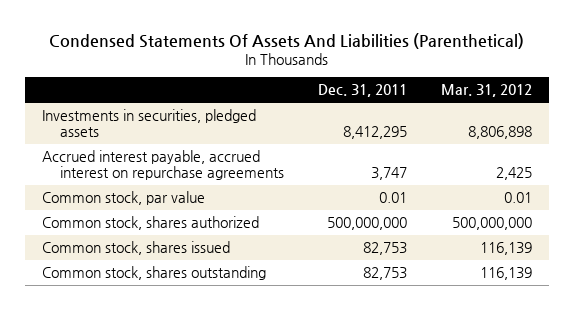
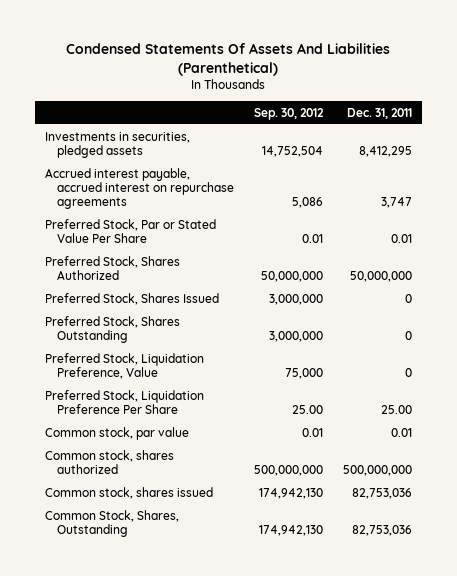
- | Dec. 31, 2011 | Mar. 31, 2012
+ | Sep. 30, 2012 | Dec. 31, 2011
+ Preferred Stock, Par or Stated Value Per Share | 0.01 | 0.01
+ Preferred Stock, Shares Authorized | 50,000,000 | 50,000,000
+ Preferred Stock, Shares Issued | 3,000,000 | 0
+ Preferred Stock, Shares Outstanding | 3,000,000 | 0
+ Preferred Stock, Liquidation Preference, Value | 75,000 | 0
+ Preferred Stock, Liquidation Preference Per Share | 25.00 | 25.00
- Common stock, shares issued | 82,753 | 116,139
- Common stock, shares outstanding | 82,753 | 116,139
+ Common stock, shares issued | 174,942,130 | 82,753,036
+ Common Stock, Shares, Outstanding | 174,942,130 | 82,753,036

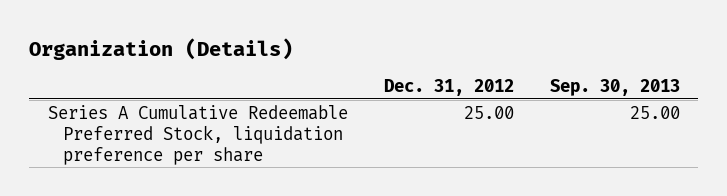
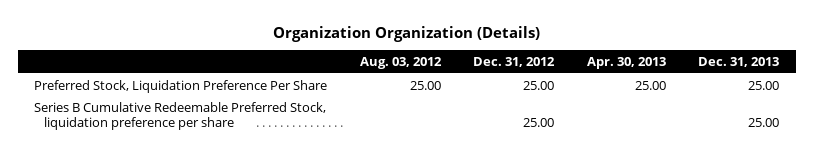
- Organization (Details)
+ Organization Organization (Details)
- | Dec. 31, 2012 | Sep. 30, 2013
+ | Aug. 03, 2012 | Dec. 31, 2012 | Apr. 30, 2013 | Dec. 31, 2013
- Series A Cumulative Redeemable Preferred Stock, liquidation preference per share | 25.00 | 25.00
+ Preferred Stock, Liquidation Preference Per Share | 25.00 | 25.00 | 25.00 | 25.00
+ Series B Cumulative Redeemable Preferred Stock, liquidation preference per share | | 25.00 | | 25.00

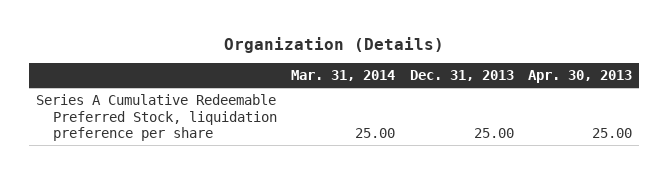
- Organization Organization (Details)
+ Organization (Details)
- | Aug. 03, 2012 | Dec. 31, 2012 | Apr. 30, 2013 | Dec. 31, 2013
+ | Mar. 31, 2014 | Dec. 31, 2013 | Apr. 30, 2013
- Preferred Stock, Liquidation Preference Per Share | 25.00 | 25.00 | 25.00 | 25.00
- Series B Cumulative Redeemable Preferred Stock, liquidation preference per share | | 25.00 | | 25.00
+ Series A Cumulative Redeemable Preferred Stock, liquidation preference per share | 25.00 | 25.00 | 25.00

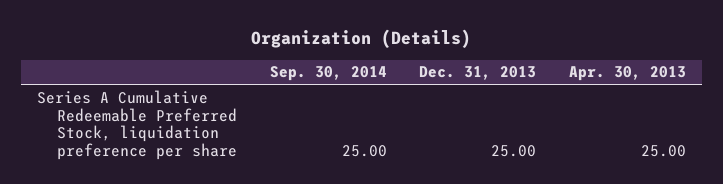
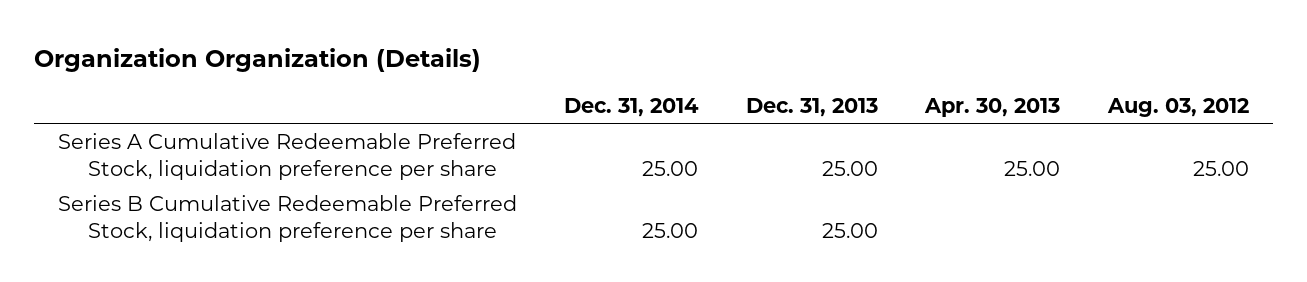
- Organization (Details)
+ Organization Organization (Details)
- | Sep. 30, 2014 | Dec. 31, 2013 | Apr. 30, 2013
+ | Dec. 31, 2014 | Dec. 31, 2013 | Apr. 30, 2013 | Aug. 03, 2012
+ Series B Cumulative Redeemable Preferred Stock, liquidation preference per share | 25.00 | 25.00 | |

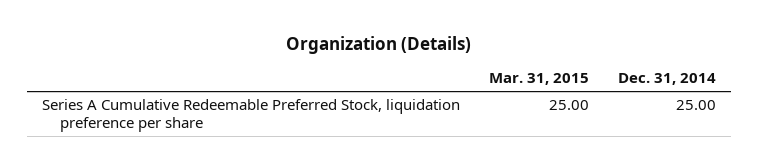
- Organization Organization (Details)
+ Organization (Details)
- | Dec. 31, 2014 | Dec. 31, 2013 | Apr. 30, 2013 | Aug. 03, 2012
+ | Mar. 31, 2015 | Dec. 31, 2014
- Series B Cumulative Redeemable Preferred Stock, liquidation preference per share | 25.00 | 25.00 | |

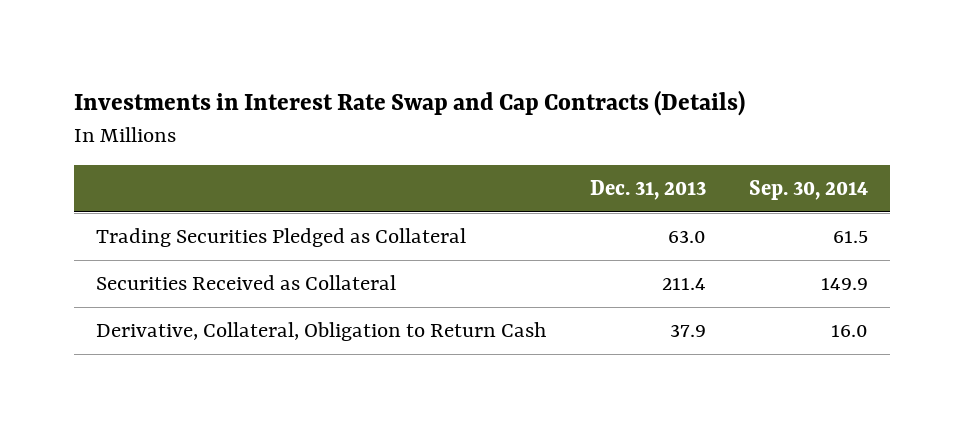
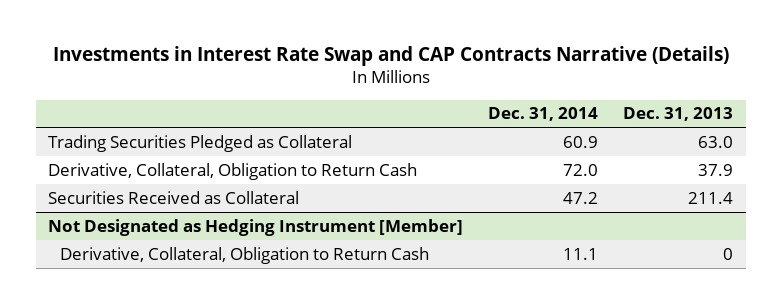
- Investments in Interest Rate Swap and Cap Contracts (Details)
+ Investments in Interest Rate Swap and CAP Contracts Narrative (Details)
- | Dec. 31, 2013 | Sep. 30, 2014
+ | Dec. 31, 2014 | Dec. 31, 2013
moved down: Securities Received as Collateral | 47.2 | 211.4
+ Not Designated as Hedging Instrument [Member]
+ Derivative, Collateral, Obligation to Return Cash | 11.1 | 0

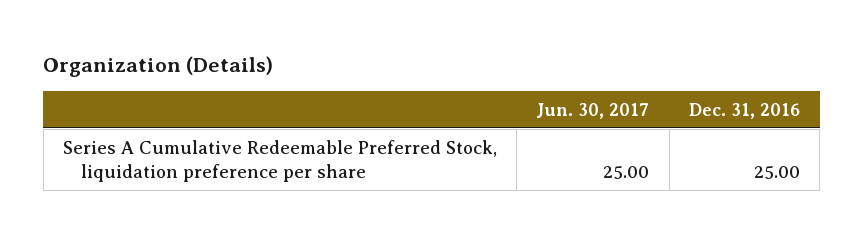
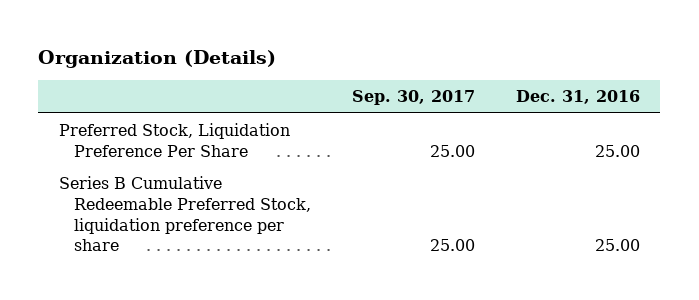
- | Jun. 30, 2017 | Dec. 31, 2016
+ | Sep. 30, 2017 | Dec. 31, 2016
- Series A Cumulative Redeemable Preferred Stock, liquidation preference per share | 25.00 | 25.00
+ Preferred Stock, Liquidation Preference Per Share | 25.00 | 25.00
+ Series B Cumulative Redeemable Preferred Stock, liquidation preference per share | 25.00 | 25.00

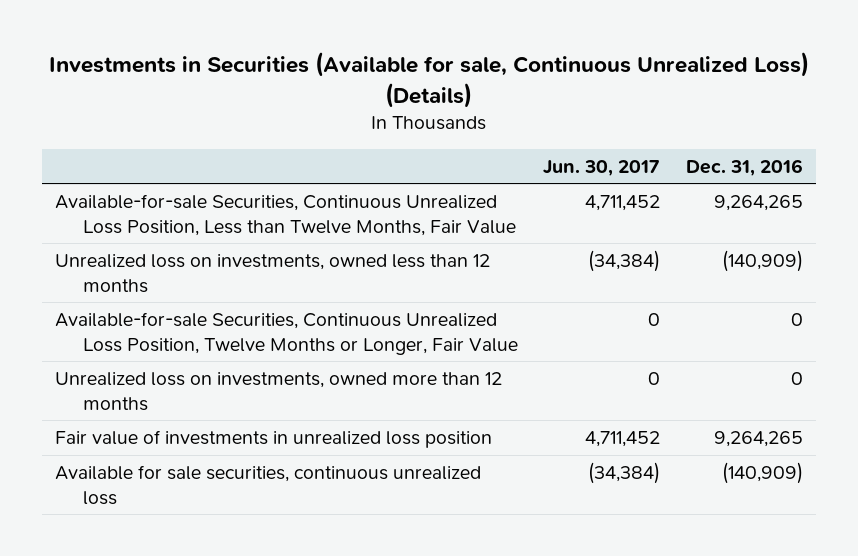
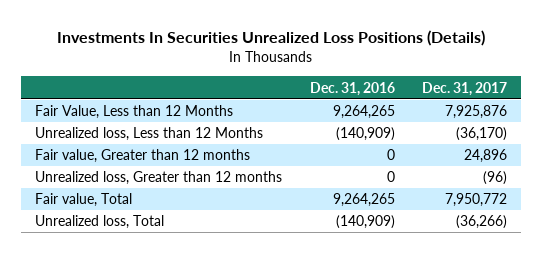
- Investments in Securities (Available for sale, Continuous Unrealized Loss) (Details)
+ Investments In Securities Unrealized Loss Positions (Details)
- | Jun. 30, 2017 | Dec. 31, 2016
+ | Dec. 31, 2016 | Dec. 31, 2017
- Available-for-sale Securities, Continuous Unrealized Loss Position, Less than Twelve Months, Fair Value | 4,711,452 | 9,264,265
- Unrealized loss on investments, owned less than 12 months | (34,384) | (140,909)
- Available-for-sale Securities, Continuous Unrealized Loss Position, Twelve Months or Longer, Fair Value | 0 | 0
- Unrealized loss on investments, owned more than 12 months | 0 | 0
- Fair value of investments in unrealized loss position | 4,711,452 | 9,264,265
- Available for sale securities, continuous unrealized loss | (34,384) | (140,909)
+ Fair Value, Less than 12 Months | 9,264,265 | 7,925,876
+ Unrealized loss, Less than 12 Months | (140,909) | (36,170)
+ Fair value, Greater than 12 months | 0 | 24,896
+ Unrealized loss, Greater than 12 months | 0 | (96)
+ Fair value, Total | 9,264,265 | 7,950,772
+ Unrealized loss, Total | (140,909) | (36,266)

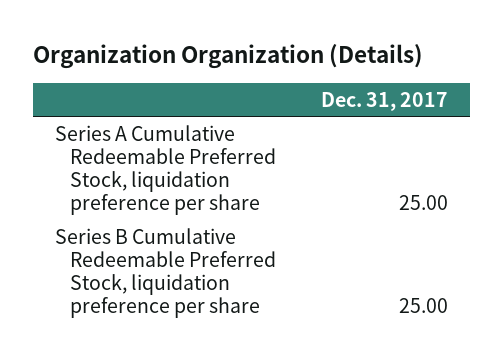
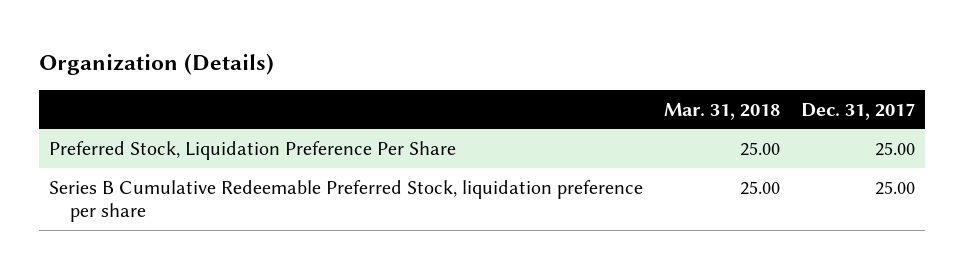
- Organization Organization (Details)
+ Organization (Details)
- | Dec. 31, 2017
+ | Mar. 31, 2018 | Dec. 31, 2017
- Series A Cumulative Redeemable Preferred Stock, liquidation preference per share | 25.00
+ Preferred Stock, Liquidation Preference Per Share | 25.00 | 25.00

